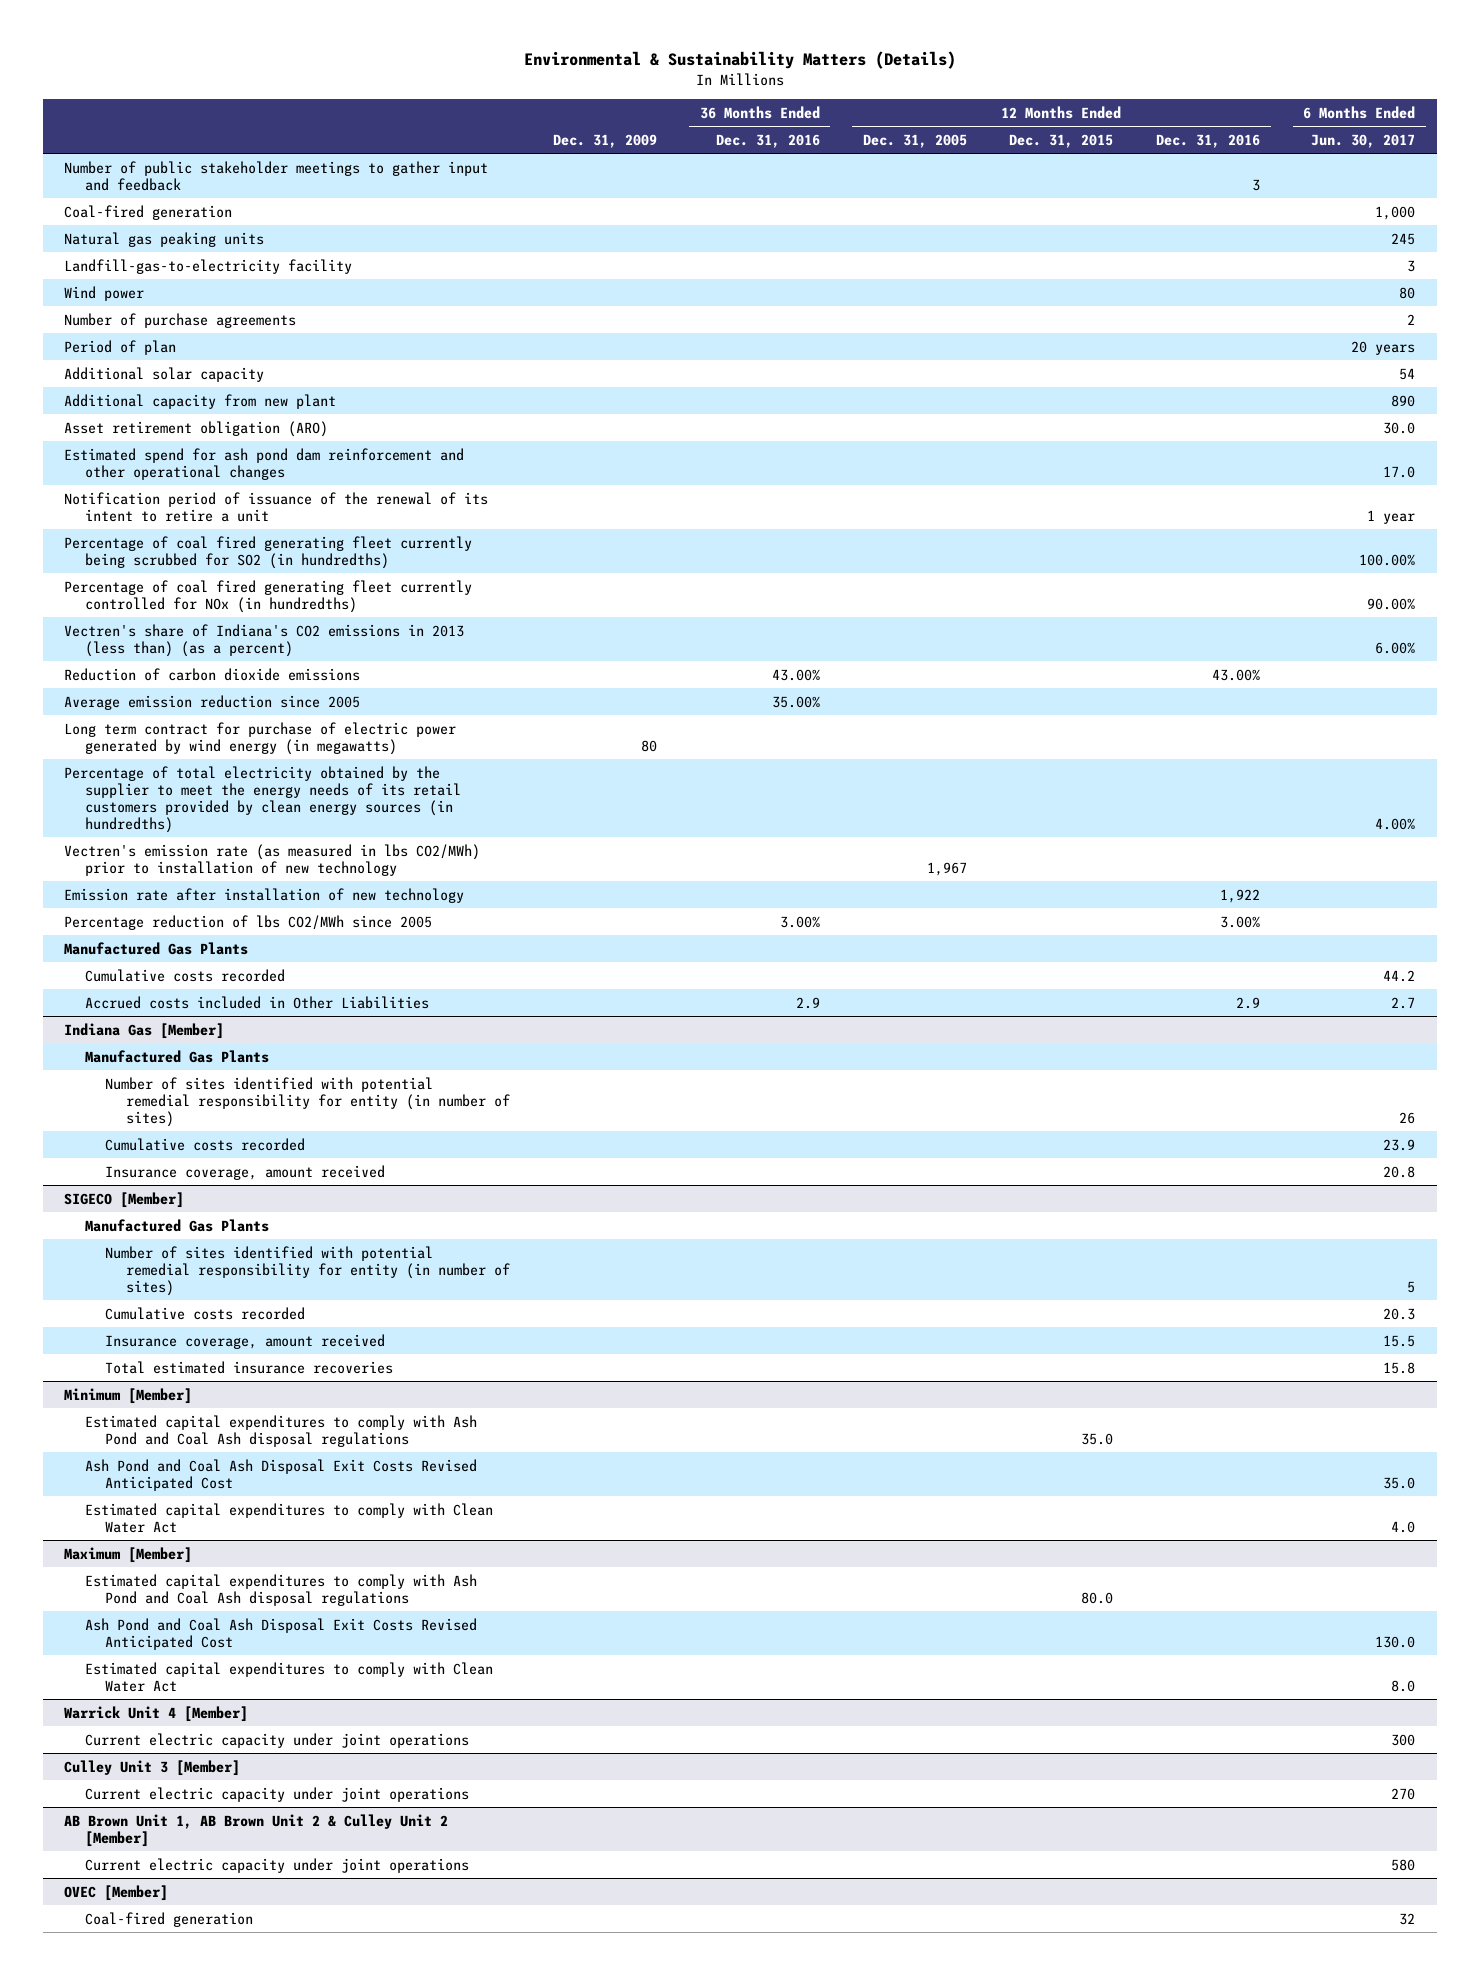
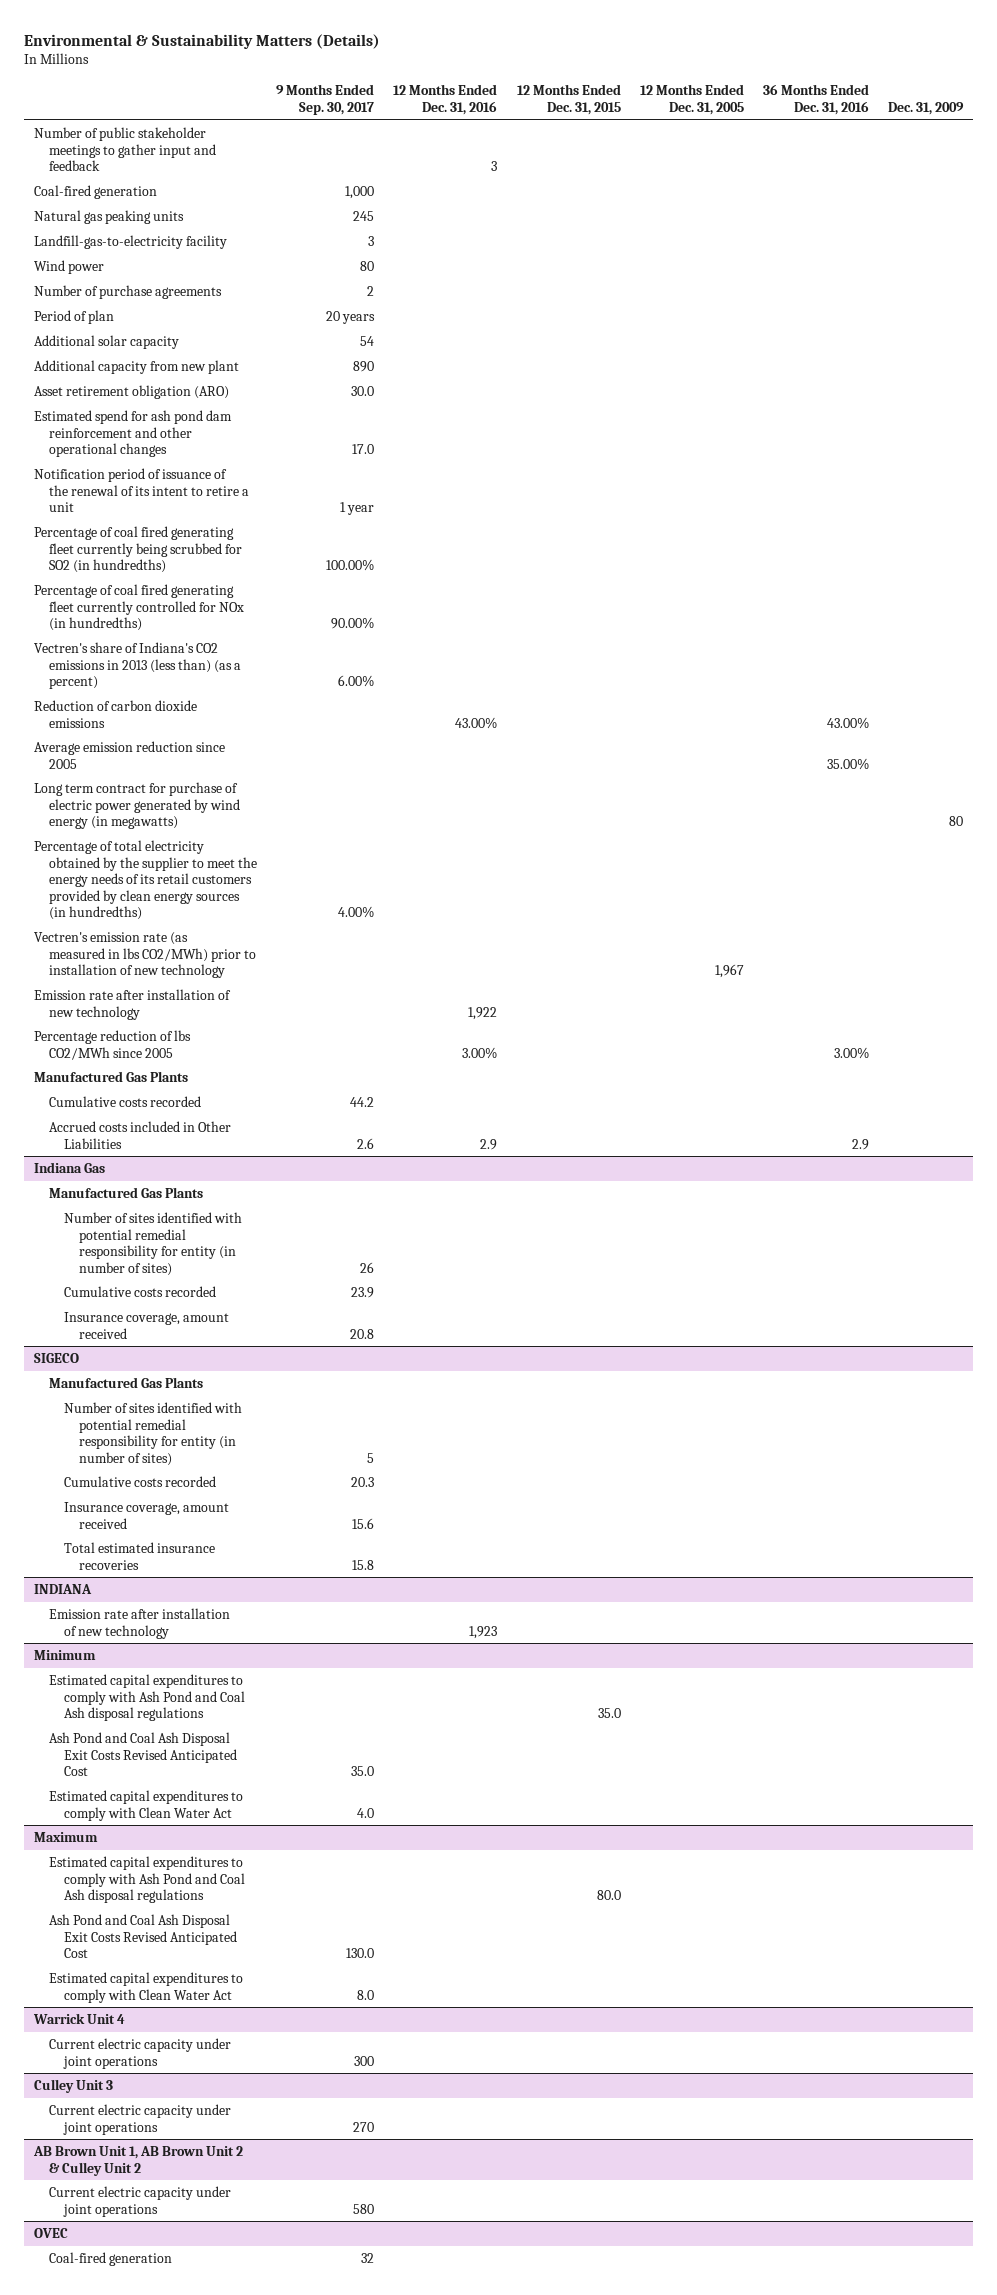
- | Dec. 31, 2009 | 36 Months Ended Dec. 31, 2016 | 12 Months Ended Dec. 31, 2005 | 12 Months Ended Dec. 31, 2015 | 12 Months Ended Dec. 31, 2016 | 6 Months Ended Jun. 30, 2017
+ | 9 Months Ended Sep. 30, 2017 | 12 Months Ended Dec. 31, 2016 | 12 Months Ended Dec. 31, 2015 | 12 Months Ended Dec. 31, 2005 | 36 Months Ended Dec. 31, 2016 | Dec. 31, 2009
- Indiana Gas [Member]
+ Indiana Gas
- SIGECO [Member]
+ SIGECO
- Minimum [Member]
+ INDIANA
+ Emission rate after installation of new technology | | 1,923 | | | |
+ Minimum
- Maximum [Member]
+ Maximum
- Warrick Unit 4 [Member]
+ Warrick Unit 4
- Culley Unit 3 [Member]
+ Culley Unit 3
- AB Brown Unit 1, AB Brown Unit 2 & Culley Unit 2 [Member]
+ AB Brown Unit 1, AB Brown Unit 2 & Culley Unit 2
- OVEC [Member]
+ OVEC

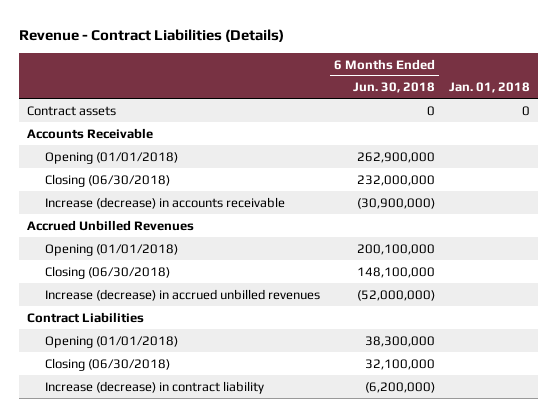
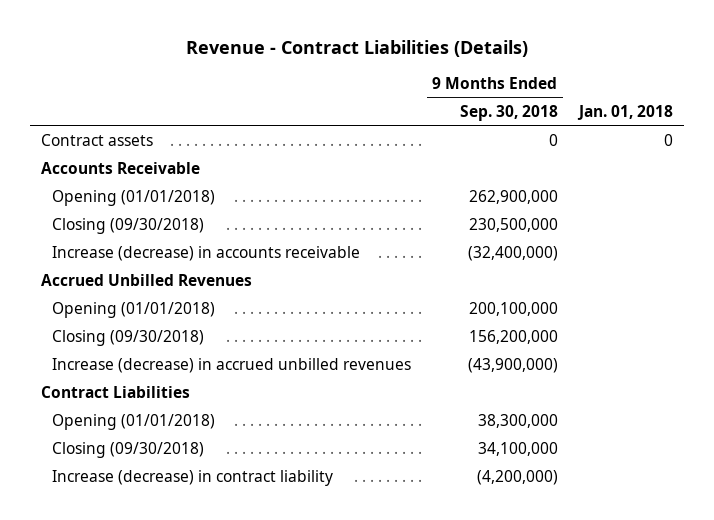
- | 6 Months Ended Jun. 30, 2018 | Jan. 01, 2018
+ | 9 Months Ended Sep. 30, 2018 | Jan. 01, 2018
- Closing (06/30/2018) | 232,000,000 |
+ Closing (09/30/2018) | 230,500,000 |
- Closing (06/30/2018) | 148,100,000 |
+ Closing (09/30/2018) | 156,200,000 |
- Closing (06/30/2018) | 32,100,000 |
+ Closing (09/30/2018) | 34,100,000 |

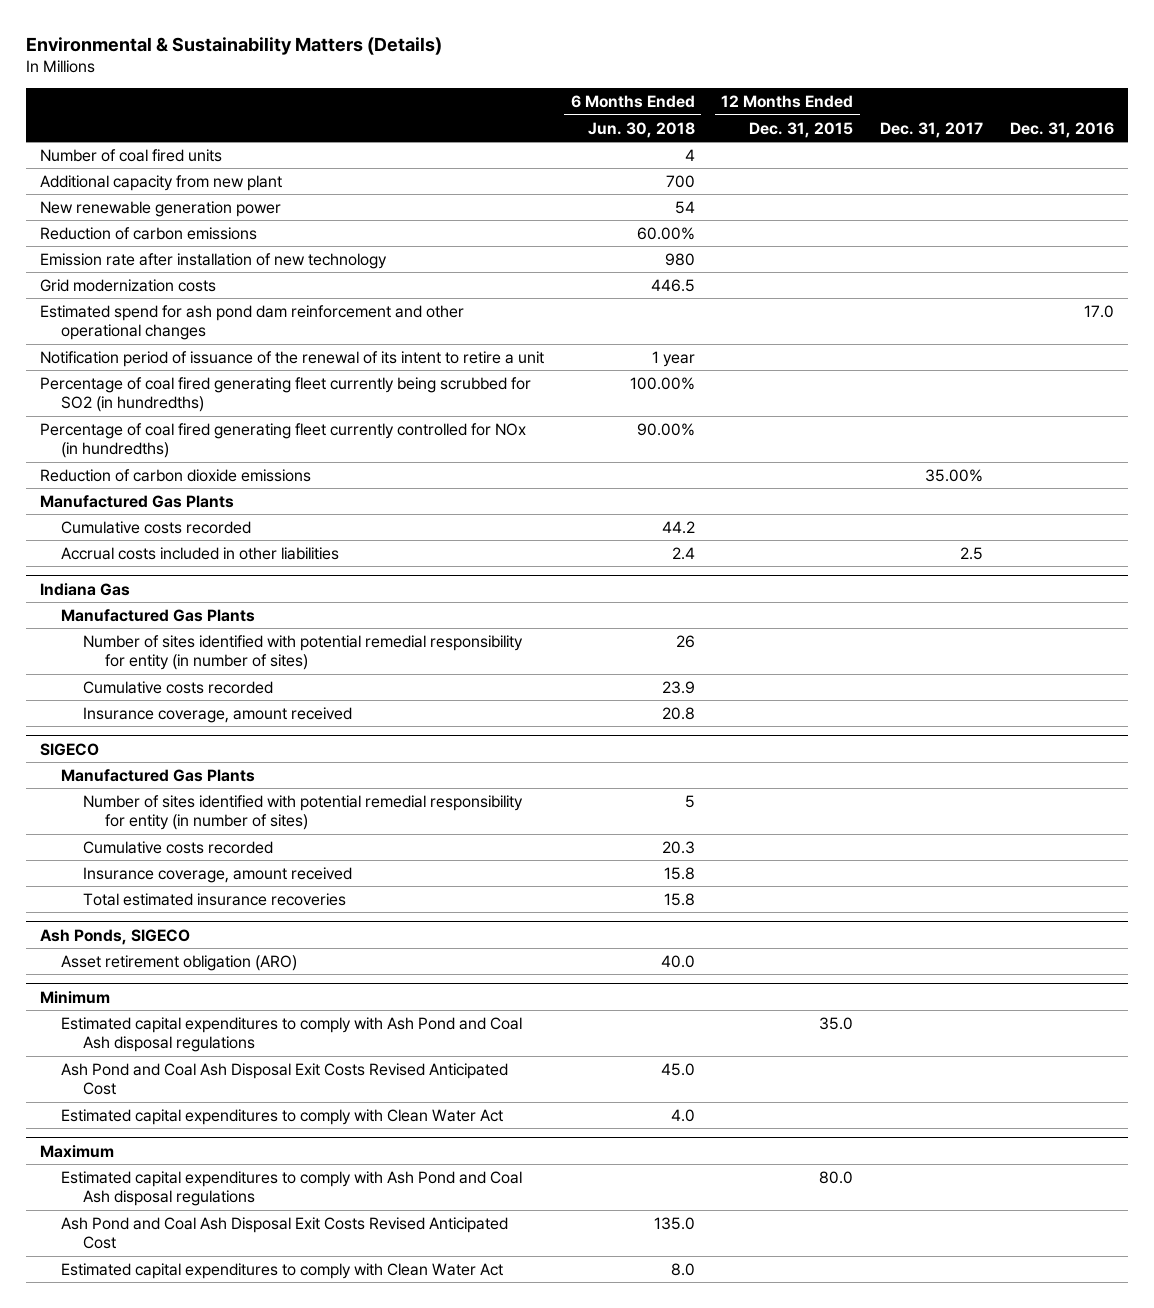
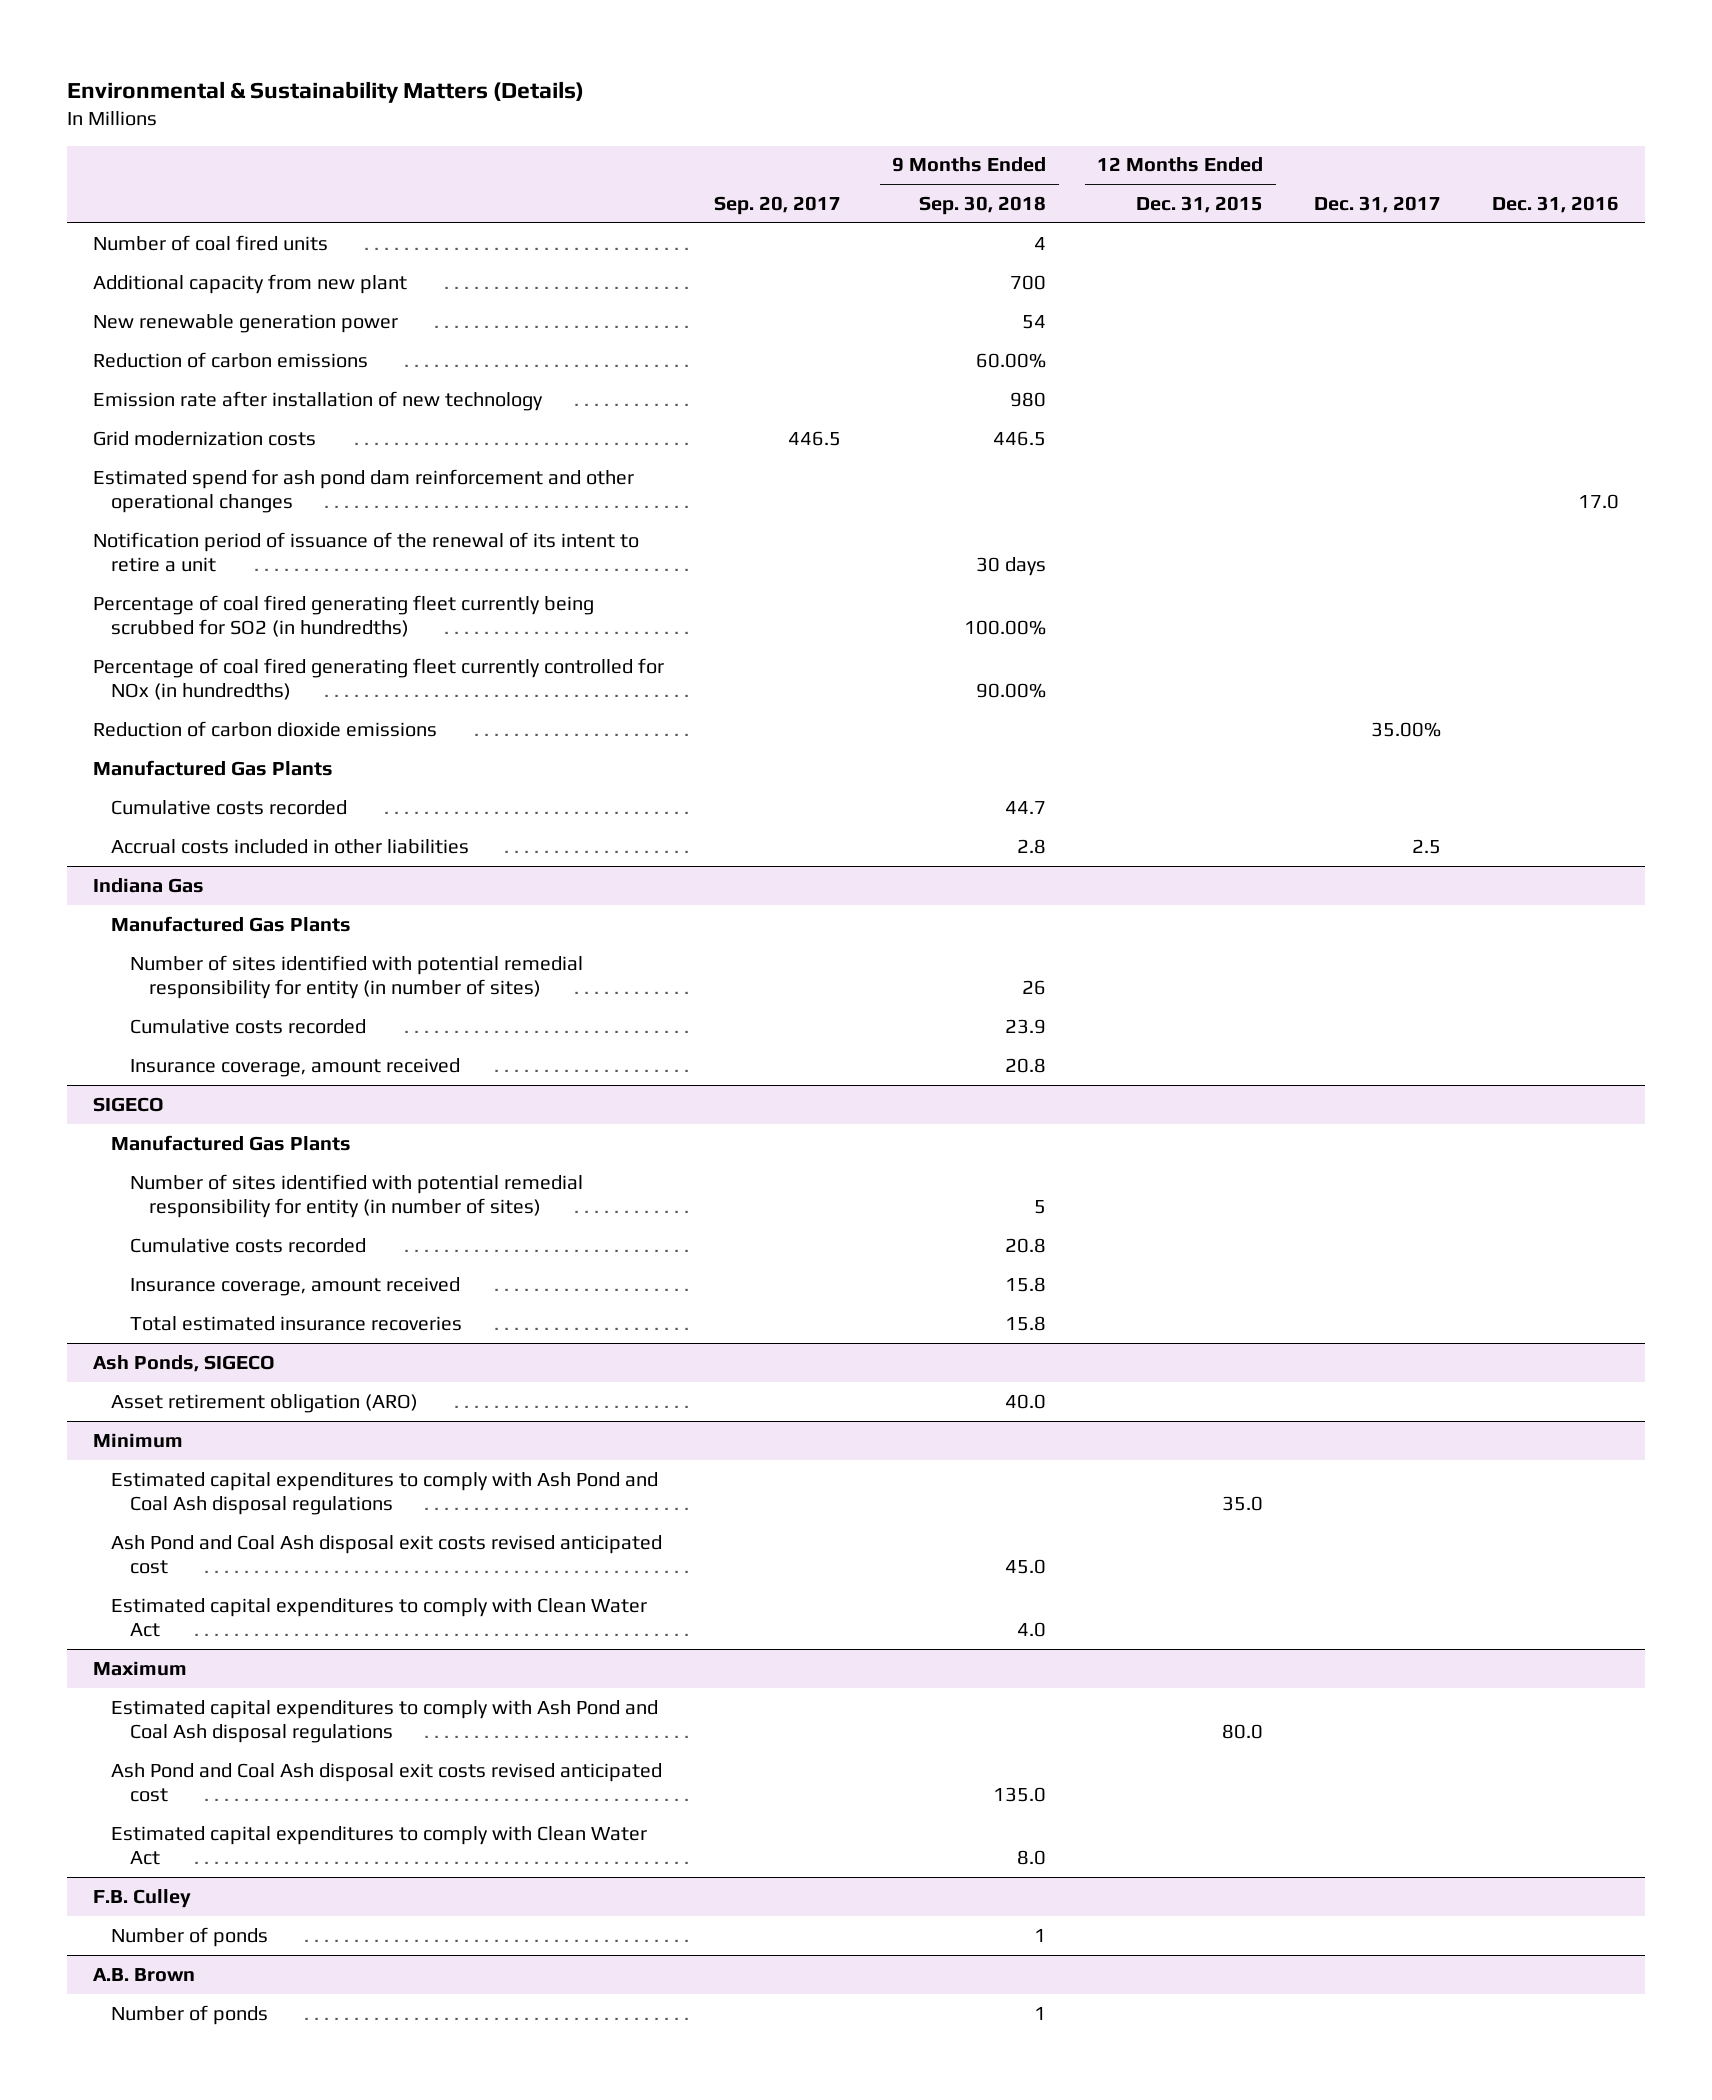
- | 6 Months Ended Jun. 30, 2018 | 12 Months Ended Dec. 31, 2015 | Dec. 31, 2017 | Dec. 31, 2016
+ | Sep. 20, 2017 | 9 Months Ended Sep. 30, 2018 | 12 Months Ended Dec. 31, 2015 | Dec. 31, 2017 | Dec. 31, 2016
@ Minimum
- Ash Pond and Coal Ash Disposal Exit Costs Revised Anticipated Cost | 45.0 | | |
+ Ash Pond and Coal Ash disposal exit costs revised anticipated cost | | 45.0 | | |
@ Maximum
- Ash Pond and Coal Ash Disposal Exit Costs Revised Anticipated Cost | 135.0 | | |
+ Ash Pond and Coal Ash disposal exit costs revised anticipated cost | | 135.0 | | |
+ F.B. Culley
+ Number of ponds | | 1 | | |
+ A.B. Brown
+ Number of ponds | | 1 | | |

